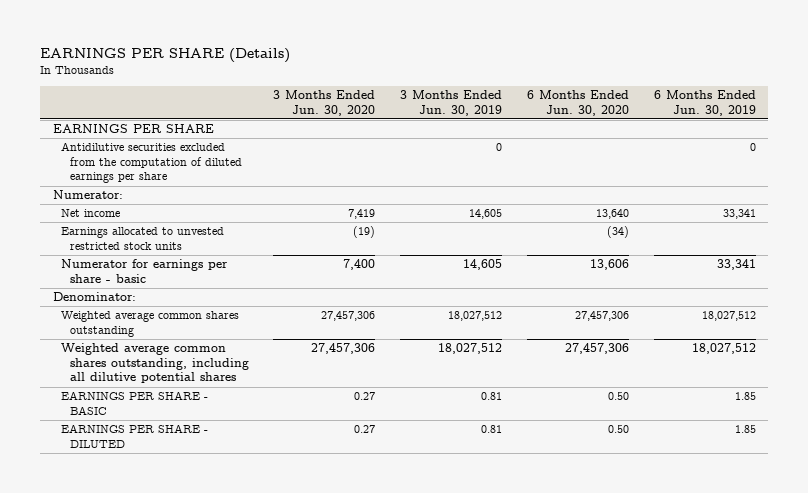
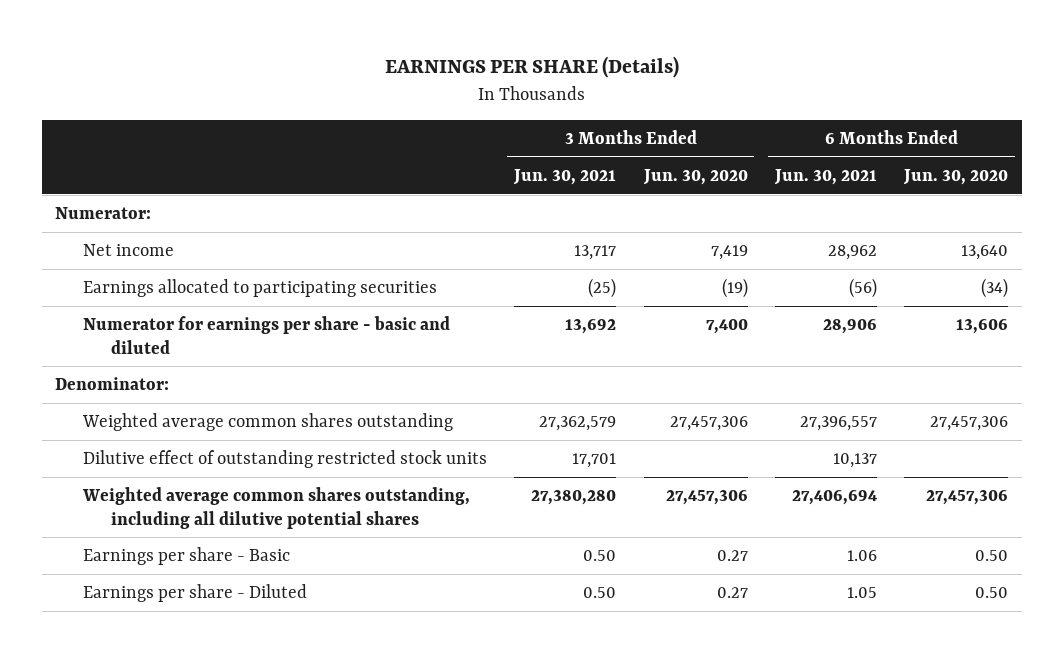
- | 3 Months Ended Jun. 30, 2020 | 3 Months Ended Jun. 30, 2019 | 6 Months Ended Jun. 30, 2020 | 6 Months Ended Jun. 30, 2019
+ | 3 Months Ended Jun. 30, 2021 | 3 Months Ended Jun. 30, 2020 | 6 Months Ended Jun. 30, 2021 | 6 Months Ended Jun. 30, 2020
- EARNINGS PER SHARE
- Antidilutive securities excluded from the computation of diluted earnings per share | | 0 | | 0
- Earnings allocated to unvested restricted stock units | (19) | | (34) |
- Numerator for earnings per share - basic | 7,400 | 14,605 | 13,606 | 33,341
+ Earnings allocated to participating securities | (25) | (19) | (56) | (34)
+ Numerator for earnings per share - basic and diluted | 13,692 | 7,400 | 28,906 | 13,606
+ Dilutive effect of outstanding restricted stock units | 17,701 | | 10,137 |
- EARNINGS PER SHARE - BASIC | 0.27 | 0.81 | 0.50 | 1.85
- EARNINGS PER SHARE - DILUTED | 0.27 | 0.81 | 0.50 | 1.85
+ Earnings per share - Basic | 0.50 | 0.27 | 1.06 | 0.50
+ Earnings per share - Diluted | 0.50 | 0.27 | 1.05 | 0.50

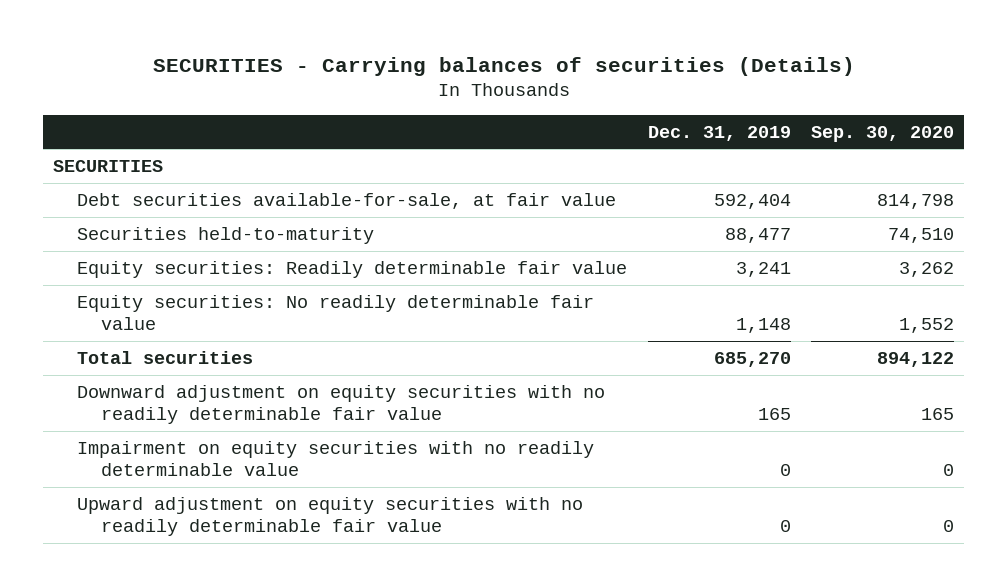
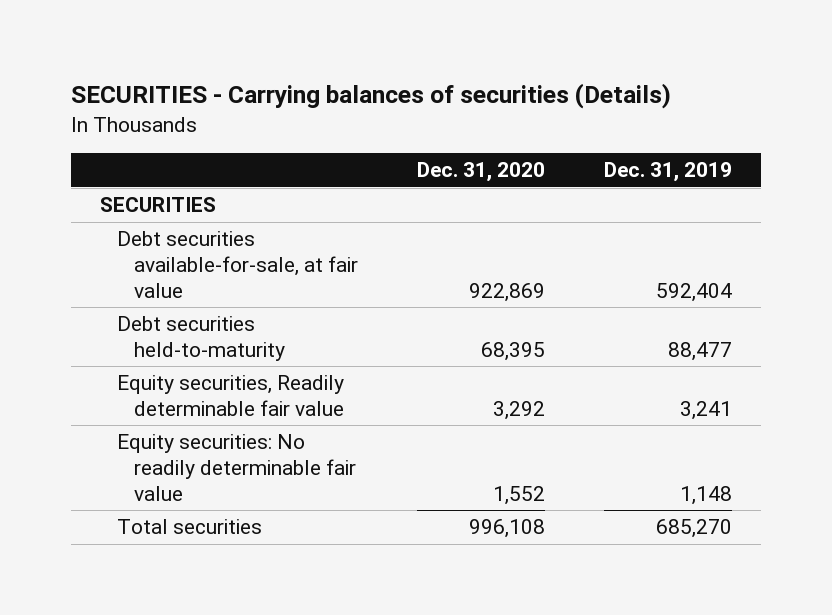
- | Dec. 31, 2019 | Sep. 30, 2020
+ | Dec. 31, 2020 | Dec. 31, 2019
- Securities held-to-maturity | 88,477 | 74,510
- Equity securities: Readily determinable fair value | 3,241 | 3,262
+ Debt securities held-to-maturity | 68,395 | 88,477
+ Equity securities, Readily determinable fair value | 3,292 | 3,241
- Downward adjustment on equity securities with no readily determinable fair value | 165 | 165
- Impairment on equity securities with no readily determinable value | 0 | 0
- Upward adjustment on equity securities with no readily determinable fair value | 0 | 0

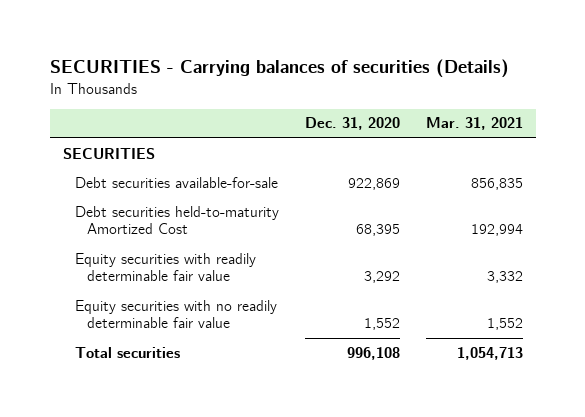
- | Dec. 31, 2020 | Dec. 31, 2019
+ | Dec. 31, 2020 | Mar. 31, 2021
- Debt securities available-for-sale, at fair value | 922,869 | 592,404
- Debt securities held-to-maturity | 68,395 | 88,477
- Equity securities, Readily determinable fair value | 3,292 | 3,241
- Equity securities: No readily determinable fair value | 1,552 | 1,148
+ Debt securities available-for-sale | 922,869 | 856,835
+ Debt securities held-to-maturity Amortized Cost | 68,395 | 192,994
+ Equity securities with readily determinable fair value | 3,292 | 3,332
+ Equity securities with no readily determinable fair value | 1,552 | 1,552

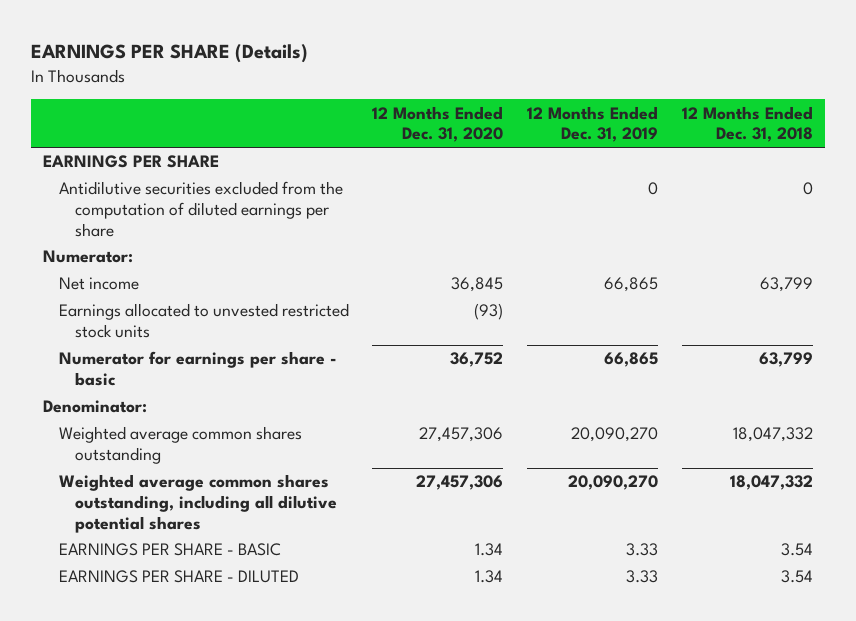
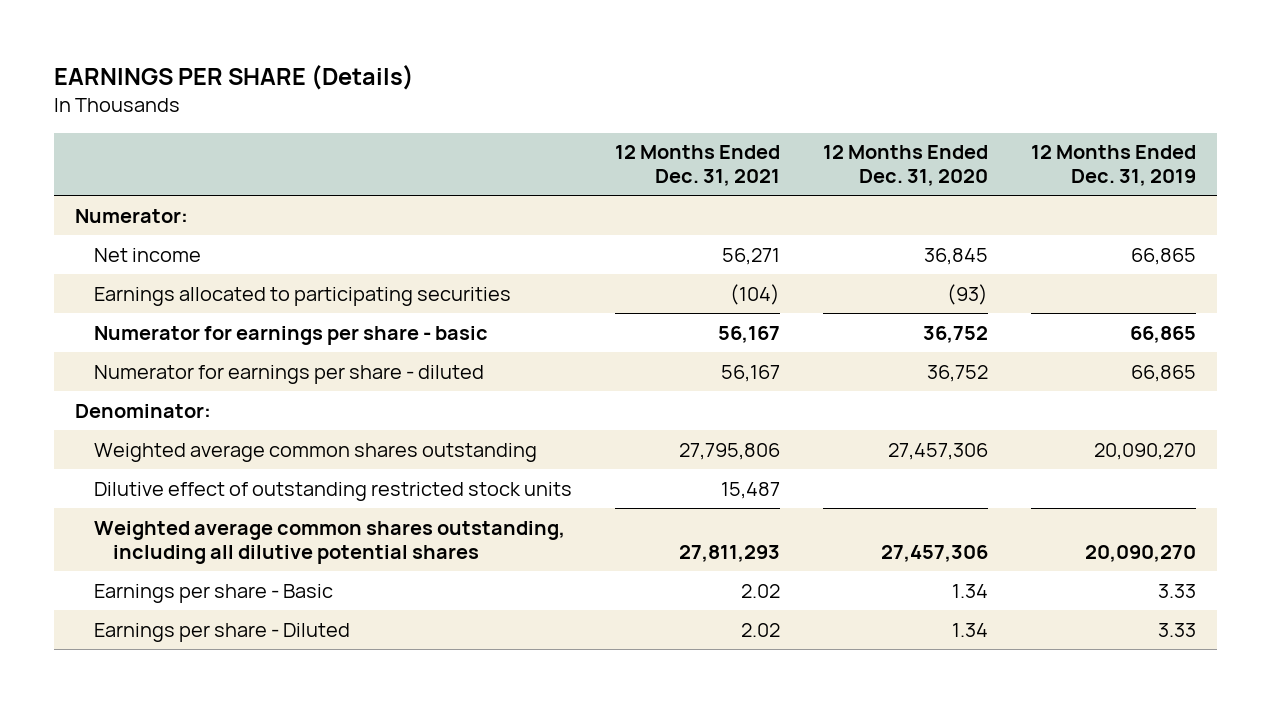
- | 12 Months Ended Dec. 31, 2020 | 12 Months Ended Dec. 31, 2019 | 12 Months Ended Dec. 31, 2018
+ | 12 Months Ended Dec. 31, 2021 | 12 Months Ended Dec. 31, 2020 | 12 Months Ended Dec. 31, 2019
- EARNINGS PER SHARE
- Antidilutive securities excluded from the computation of diluted earnings per share | | 0 | 0
- Earnings allocated to unvested restricted stock units | (93) | |
+ Earnings allocated to participating securities | (104) | (93) |
+ Numerator for earnings per share - diluted | 56,167 | 36,752 | 66,865
+ Dilutive effect of outstanding restricted stock units | 15,487 | |
- EARNINGS PER SHARE - BASIC | 1.34 | 3.33 | 3.54
- EARNINGS PER SHARE - DILUTED | 1.34 | 3.33 | 3.54
+ Earnings per share - Basic | 2.02 | 1.34 | 3.33
+ Earnings per share - Diluted | 2.02 | 1.34 | 3.33

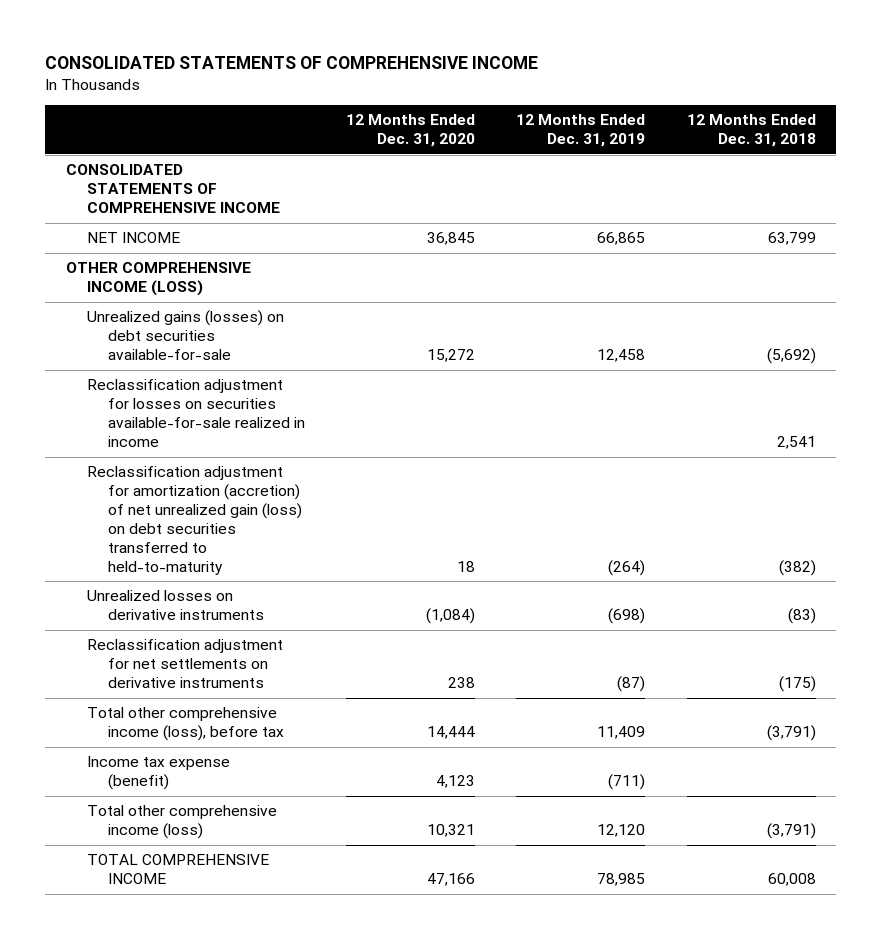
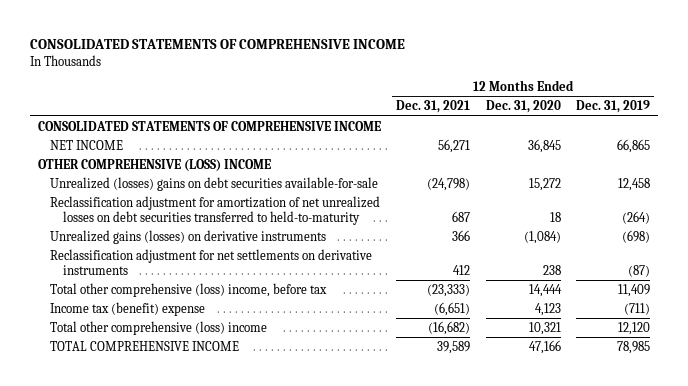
- | 12 Months Ended Dec. 31, 2020 | 12 Months Ended Dec. 31, 2019 | 12 Months Ended Dec. 31, 2018
+ | 12 Months Ended Dec. 31, 2021 | 12 Months Ended Dec. 31, 2020 | 12 Months Ended Dec. 31, 2019
- OTHER COMPREHENSIVE INCOME (LOSS)
- Unrealized gains (losses) on debt securities available-for-sale | 15,272 | 12,458 | (5,692)
- Reclassification adjustment for losses on securities available-for-sale realized in income | | | 2,541
- Reclassification adjustment for amortization (accretion) of net unrealized gain (loss) on debt securities transferred to held-to-maturity | 18 | (264) | (382)
- Unrealized losses on derivative instruments | (1,084) | (698) | (83)
+ OTHER COMPREHENSIVE (LOSS) INCOME
+ Unrealized (losses) gains on debt securities available-for-sale | (24,798) | 15,272 | 12,458
+ Reclassification adjustment for amortization of net unrealized losses on debt securities transferred to held-to-maturity | 687 | 18 | (264)
+ Unrealized gains (losses) on derivative instruments | 366 | (1,084) | (698)
- Total other comprehensive income (loss), before tax | 14,444 | 11,409 | (3,791)
- Income tax expense (benefit) | 4,123 | (711) |
- Total other comprehensive income (loss) | 10,321 | 12,120 | (3,791)
+ Total other comprehensive (loss) income, before tax | (23,333) | 14,444 | 11,409
+ Income tax (benefit) expense | (6,651) | 4,123 | (711)
+ Total other comprehensive (loss) income | (16,682) | 10,321 | 12,120

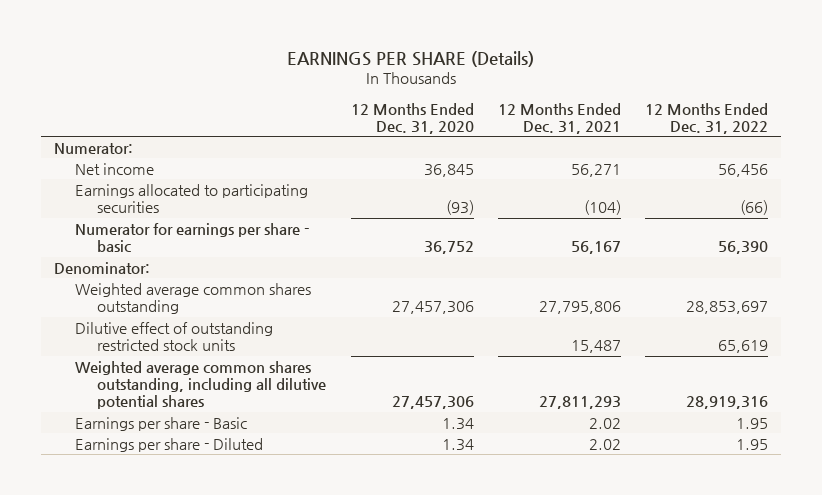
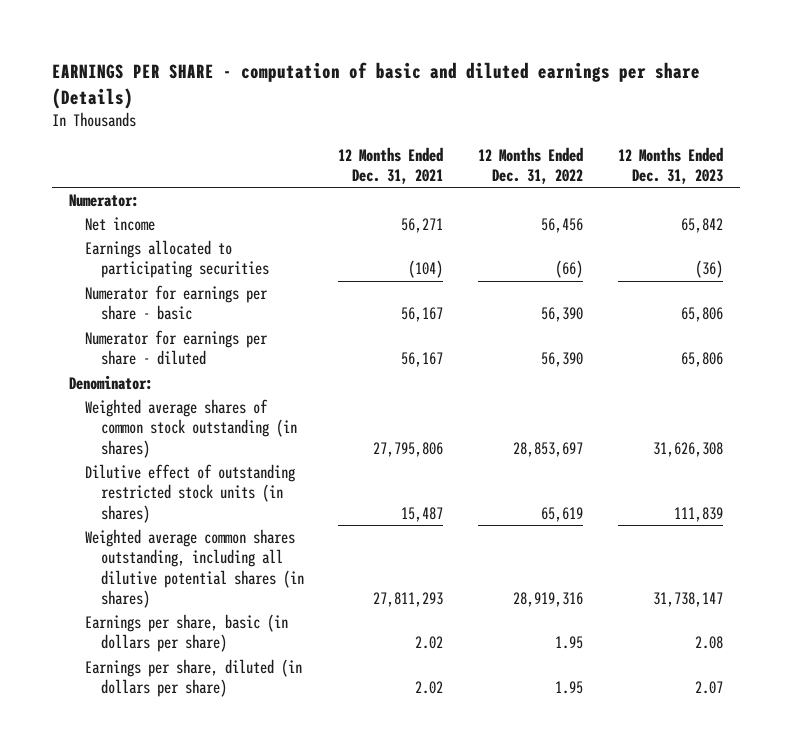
- EARNINGS PER SHARE (Details)
+ EARNINGS PER SHARE - computation of basic and diluted earnings per share (Details)
- | 12 Months Ended Dec. 31, 2020 | 12 Months Ended Dec. 31, 2021 | 12 Months Ended Dec. 31, 2022
+ | 12 Months Ended Dec. 31, 2021 | 12 Months Ended Dec. 31, 2022 | 12 Months Ended Dec. 31, 2023
+ Numerator for earnings per share - diluted | 56,167 | 56,390 | 65,806
- Weighted average common shares outstanding | 27,457,306 | 27,795,806 | 28,853,697
- Dilutive effect of outstanding restricted stock units | | 15,487 | 65,619
- Weighted average common shares outstanding, including all dilutive potential shares | 27,457,306 | 27,811,293 | 28,919,316
- Earnings per share - Basic | 1.34 | 2.02 | 1.95
- Earnings per share - Diluted | 1.34 | 2.02 | 1.95
+ Weighted average shares of common stock outstanding (in shares) | 27,795,806 | 28,853,697 | 31,626,308
+ Dilutive effect of outstanding restricted stock units (in shares) | 15,487 | 65,619 | 111,839
+ Weighted average common shares outstanding, including all dilutive potential shares (in shares) | 27,811,293 | 28,919,316 | 31,738,147
+ Earnings per share, basic (in dollars per share) | 2.02 | 1.95 | 2.08
+ Earnings per share, diluted (in dollars per share) | 2.02 | 1.95 | 2.07

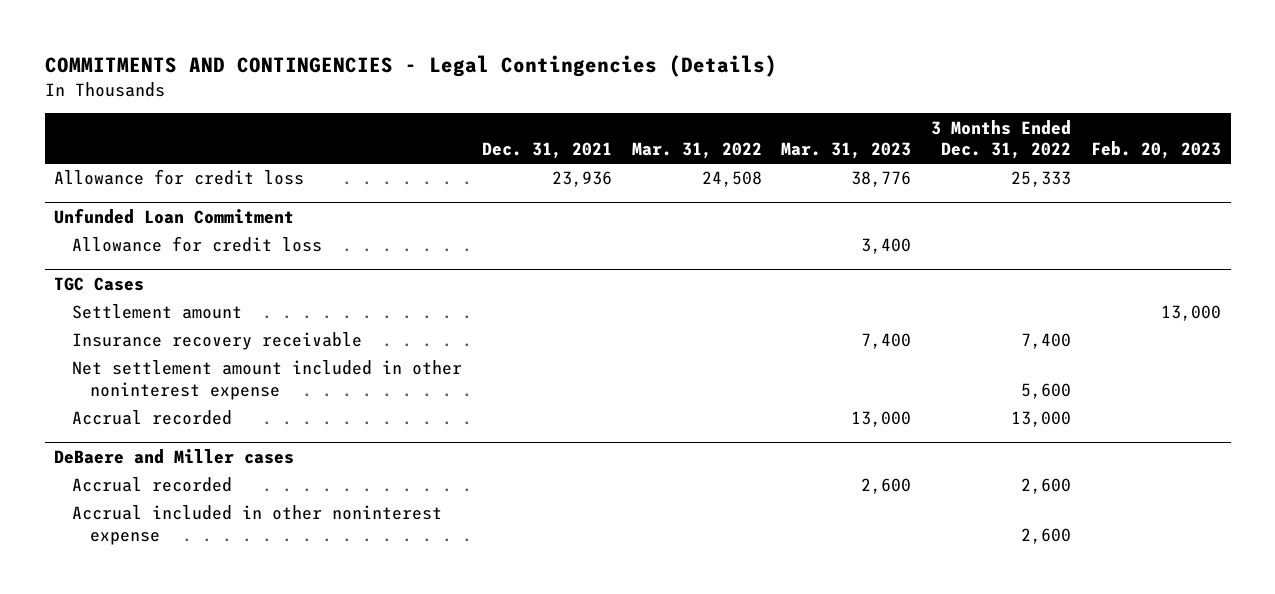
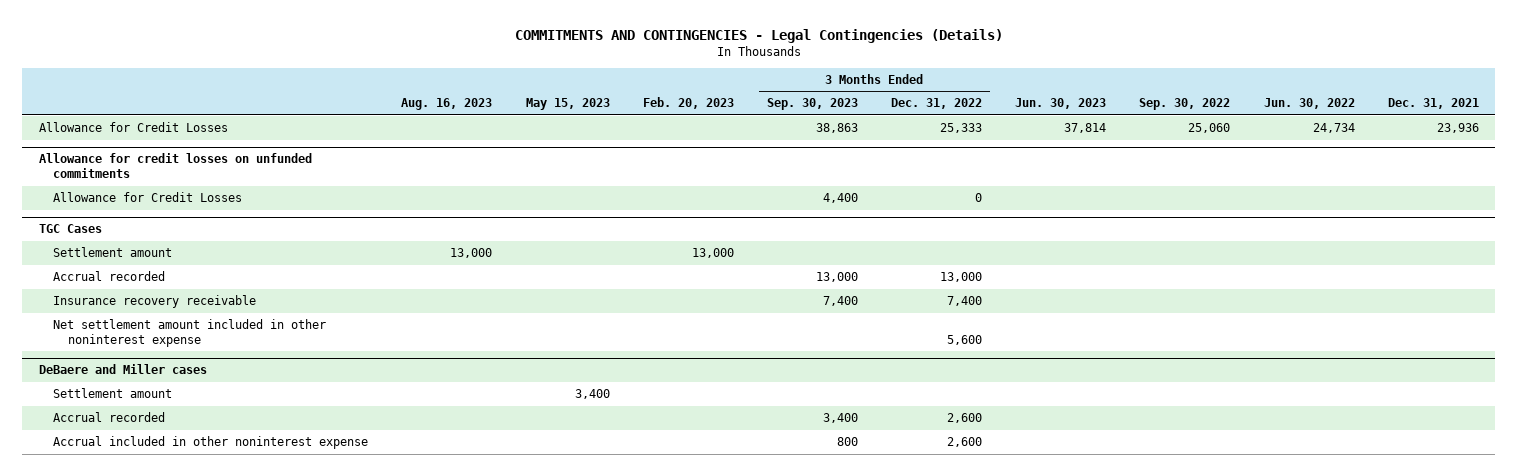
- | Dec. 31, 2021 | Mar. 31, 2022 | Mar. 31, 2023 | 3 Months Ended Dec. 31, 2022 | Feb. 20, 2023
+ | Aug. 16, 2023 | May 15, 2023 | Feb. 20, 2023 | 3 Months Ended Sep. 30, 2023 | 3 Months Ended Dec. 31, 2022 | Jun. 30, 2023 | Sep. 30, 2022 | Jun. 30, 2022 | Dec. 31, 2021
- Allowance for credit loss | 23,936 | 24,508 | 38,776 | 25,333 |
- Unfunded Loan Commitment
- Allowance for credit loss | | | 3,400 | |
+ Allowance for Credit Losses | | | | 38,863 | 25,333 | 37,814 | 25,060 | 24,734 | 23,936
+ Allowance for credit losses on unfunded commitments
+ Allowance for Credit Losses | | | | 4,400 | 0 | | | |
@ TGC Cases
moved up: Accrual recorded | | | | 13,000 | 13,000 | | | |
@ DeBaere and Miller cases
+ Settlement amount | | 3,400 | | | | | | |

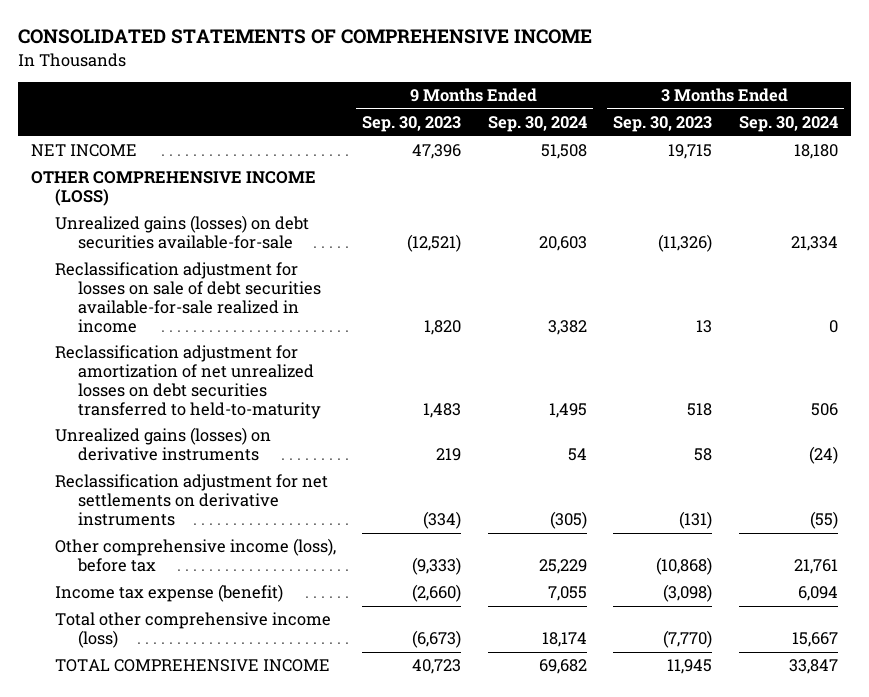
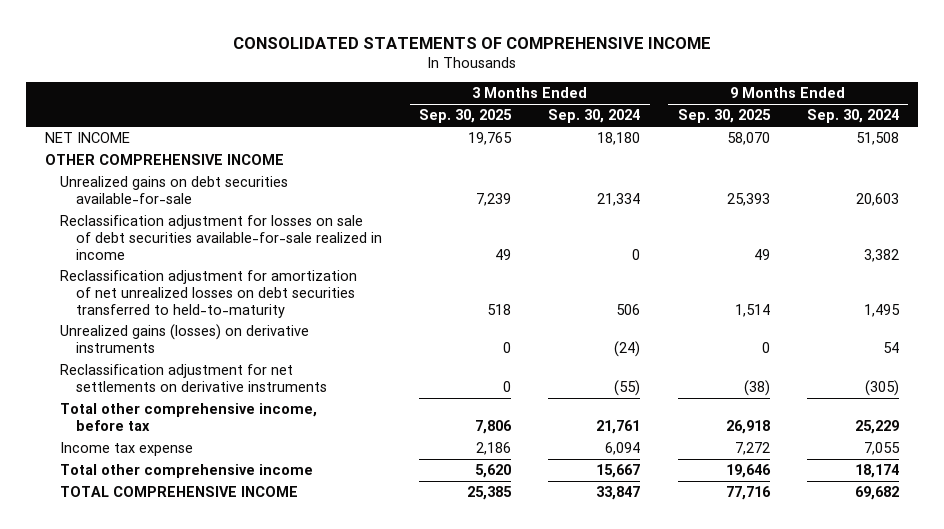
- | 9 Months Ended Sep. 30, 2023 | 9 Months Ended Sep. 30, 2024 | 3 Months Ended Sep. 30, 2023 | 3 Months Ended Sep. 30, 2024
+ | 3 Months Ended Sep. 30, 2025 | 3 Months Ended Sep. 30, 2024 | 9 Months Ended Sep. 30, 2025 | 9 Months Ended Sep. 30, 2024
- OTHER COMPREHENSIVE INCOME (LOSS)
- Unrealized gains (losses) on debt securities available-for-sale | (12,521) | 20,603 | (11,326) | 21,334
+ OTHER COMPREHENSIVE INCOME
+ Unrealized gains on debt securities available-for-sale | 7,239 | 21,334 | 25,393 | 20,603
- Other comprehensive income (loss), before tax | (9,333) | 25,229 | (10,868) | 21,761
- Income tax expense (benefit) | (2,660) | 7,055 | (3,098) | 6,094
- Total other comprehensive income (loss) | (6,673) | 18,174 | (7,770) | 15,667
+ Total other comprehensive income, before tax | 7,806 | 21,761 | 26,918 | 25,229
+ Income tax expense | 2,186 | 6,094 | 7,272 | 7,055
+ Total other comprehensive income | 5,620 | 15,667 | 19,646 | 18,174

